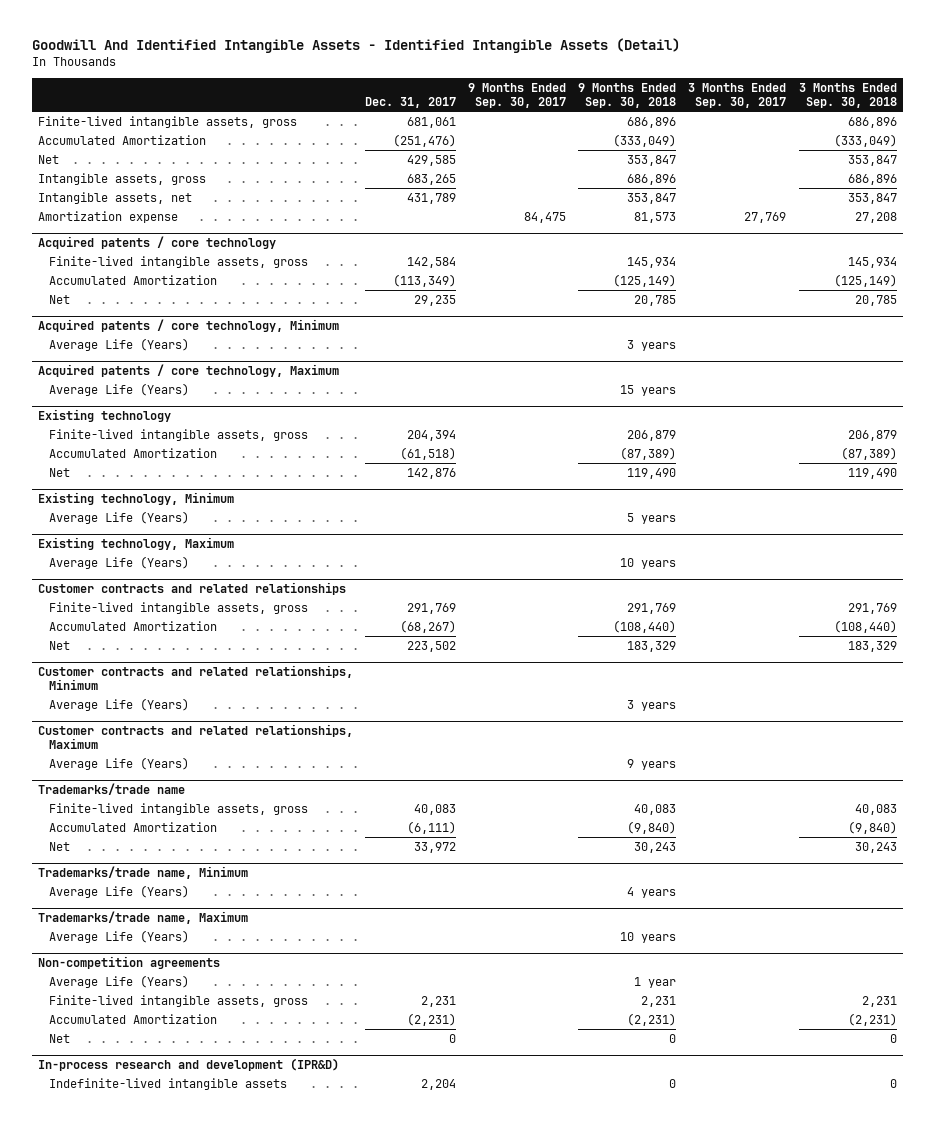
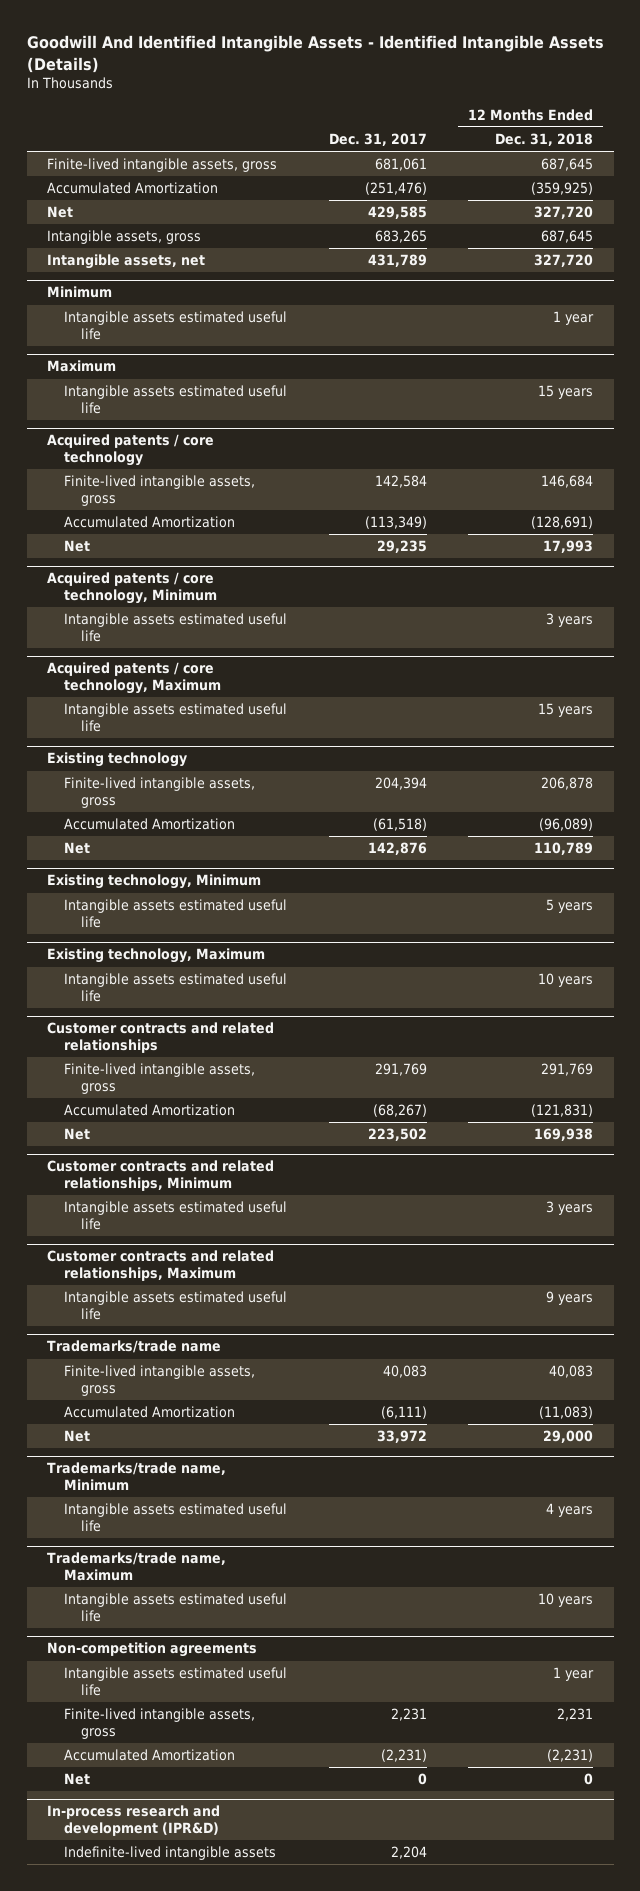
- Goodwill And Identified Intangible Assets - Identified Intangible Assets (Detail)
+ Goodwill And Identified Intangible Assets - Identified Intangible Assets (Details)
- | Dec. 31, 2017 | 9 Months Ended Sep. 30, 2017 | 9 Months Ended Sep. 30, 2018 | 3 Months Ended Sep. 30, 2017 | 3 Months Ended Sep. 30, 2018
+ | Dec. 31, 2017 | 12 Months Ended Dec. 31, 2018
- Amortization expense | | 84,475 | 81,573 | 27,769 | 27,208
+ Minimum
+ Intangible assets estimated useful life | | 1 year
+ Maximum
+ Intangible assets estimated useful life | | 15 years
@ Acquired patents / core technology, Minimum
- Average Life (Years) | | | 3 years | |
+ Intangible assets estimated useful life | | 3 years
@ Acquired patents / core technology, Maximum
- Average Life (Years) | | | 15 years | |
+ Intangible assets estimated useful life | | 15 years
@ Existing technology, Minimum
- Average Life (Years) | | | 5 years | |
+ Intangible assets estimated useful life | | 5 years
@ Existing technology, Maximum
- Average Life (Years) | | | 10 years | |
+ Intangible assets estimated useful life | | 10 years
@ Customer contracts and related relationships, Minimum
- Average Life (Years) | | | 3 years | |
+ Intangible assets estimated useful life | | 3 years
@ Customer contracts and related relationships, Maximum
- Average Life (Years) | | | 9 years | |
+ Intangible assets estimated useful life | | 9 years
@ Trademarks/trade name, Minimum
- Average Life (Years) | | | 4 years | |
+ Intangible assets estimated useful life | | 4 years
@ Trademarks/trade name, Maximum
- Average Life (Years) | | | 10 years | |
+ Intangible assets estimated useful life | | 10 years
@ Non-competition agreements
- Average Life (Years) | | | 1 year | |
+ Intangible assets estimated useful life | | 1 year

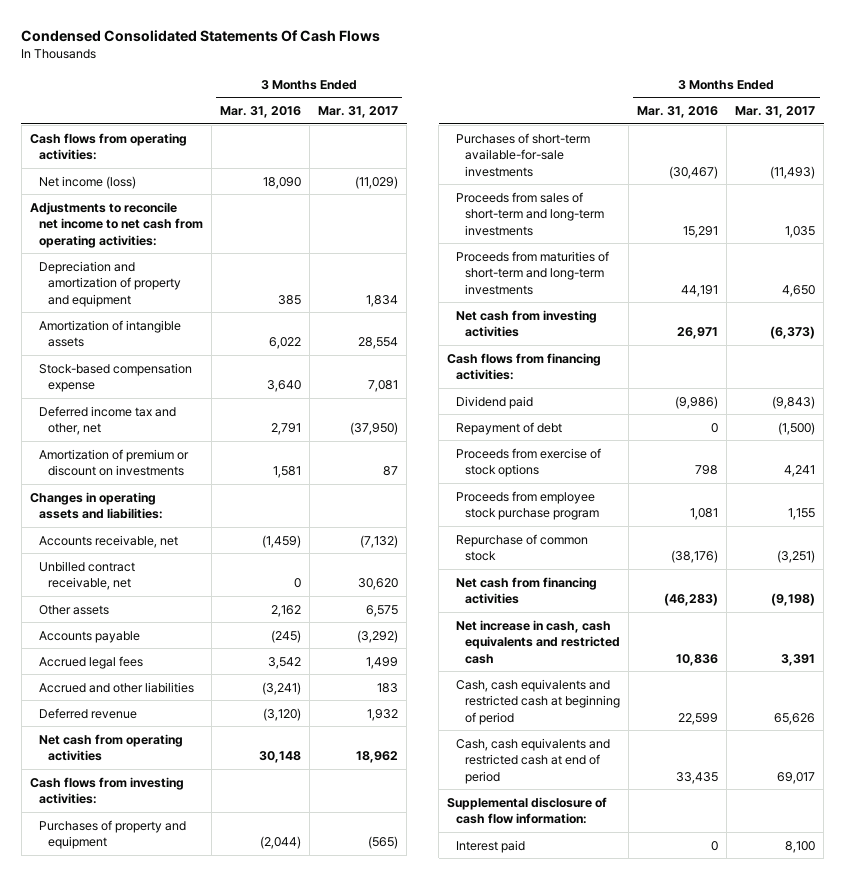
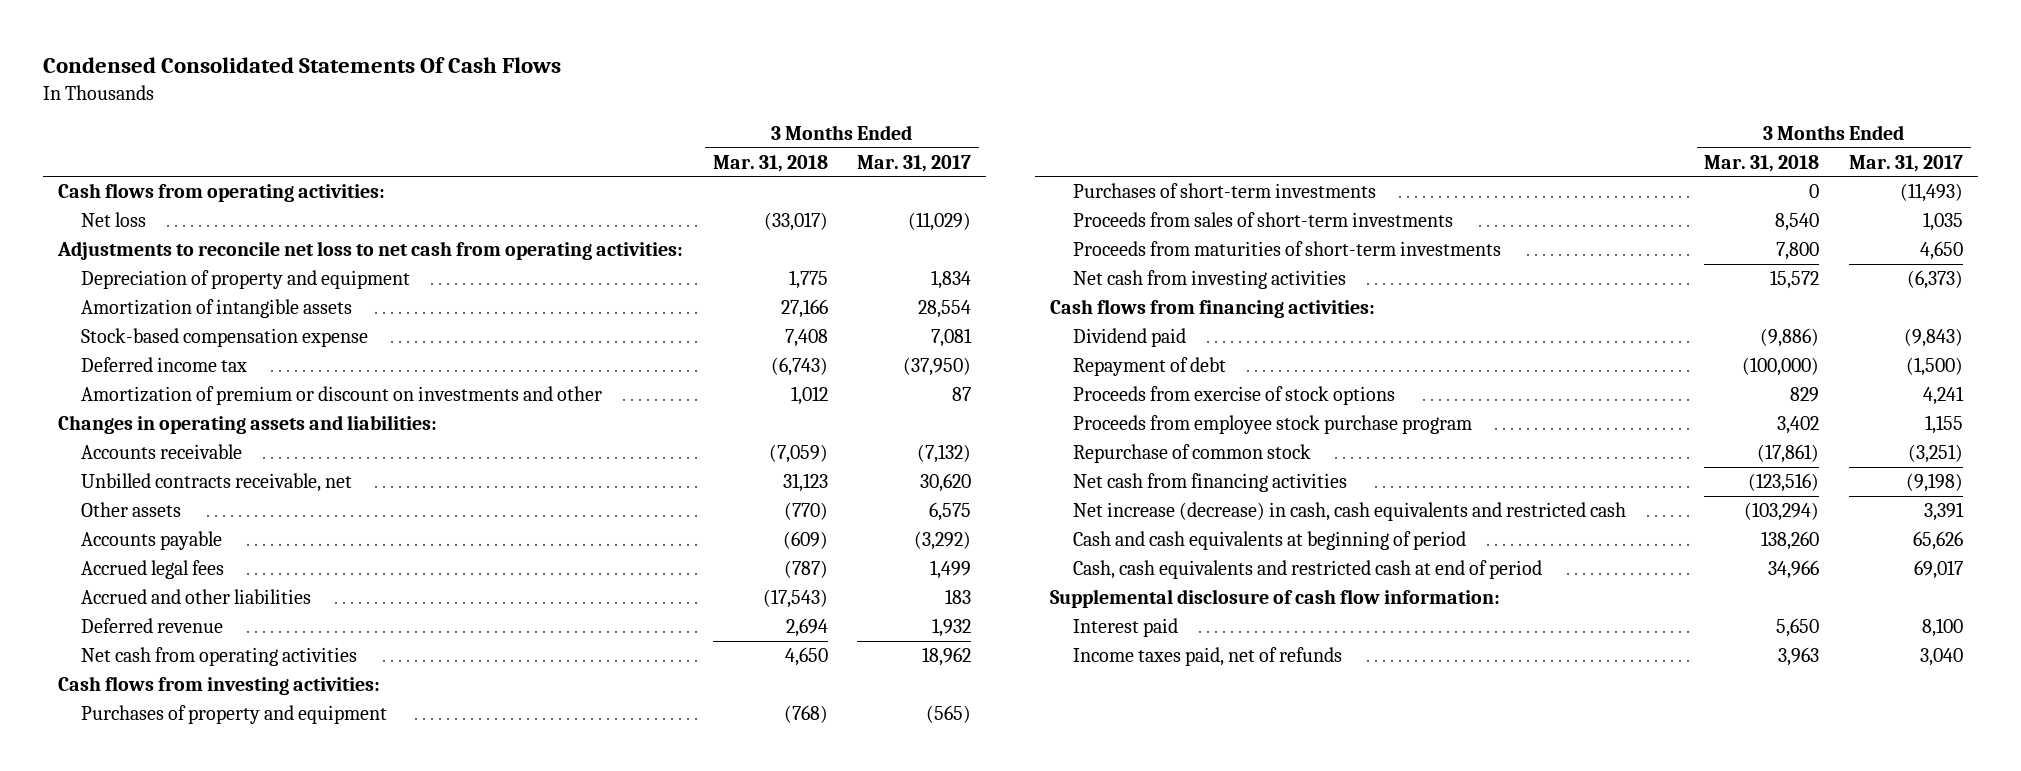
- | 3 Months Ended Mar. 31, 2016 | 3 Months Ended Mar. 31, 2017
+ | 3 Months Ended Mar. 31, 2018 | 3 Months Ended Mar. 31, 2017
- Net income (loss) | 18,090 | (11,029)
- Adjustments to reconcile net income to net cash from operating activities:
- Depreciation and amortization of property and equipment | 385 | 1,834
+ Net loss | (33,017) | (11,029)
+ Adjustments to reconcile net loss to net cash from operating activities:
+ Depreciation of property and equipment | 1,775 | 1,834
- Deferred income tax and other, net | 2,791 | (37,950)
- Amortization of premium or discount on investments | 1,581 | 87
+ Deferred income tax | (6,743) | (37,950)
+ Amortization of premium or discount on investments and other | 1,012 | 87
- Accounts receivable, net | (1,459) | (7,132)
- Unbilled contract receivable, net | 0 | 30,620
+ Accounts receivable | (7,059) | (7,132)
+ Unbilled contracts receivable, net | 31,123 | 30,620
- Purchases of short-term available-for-sale investments | (30,467) | (11,493)
- Proceeds from sales of short-term and long-term investments | 15,291 | 1,035
- Proceeds from maturities of short-term and long-term investments | 44,191 | 4,650
+ Purchases of short-term investments | 0 | (11,493)
+ Proceeds from sales of short-term investments | 8,540 | 1,035
+ Proceeds from maturities of short-term investments | 7,800 | 4,650
- Net increase in cash, cash equivalents and restricted cash | 10,836 | 3,391
- Cash, cash equivalents and restricted cash at beginning of period | 22,599 | 65,626
+ Net increase (decrease) in cash, cash equivalents and restricted cash | (103,294) | 3,391
+ Cash and cash equivalents at beginning of period | 138,260 | 65,626
+ Income taxes paid, net of refunds | 3,963 | 3,040

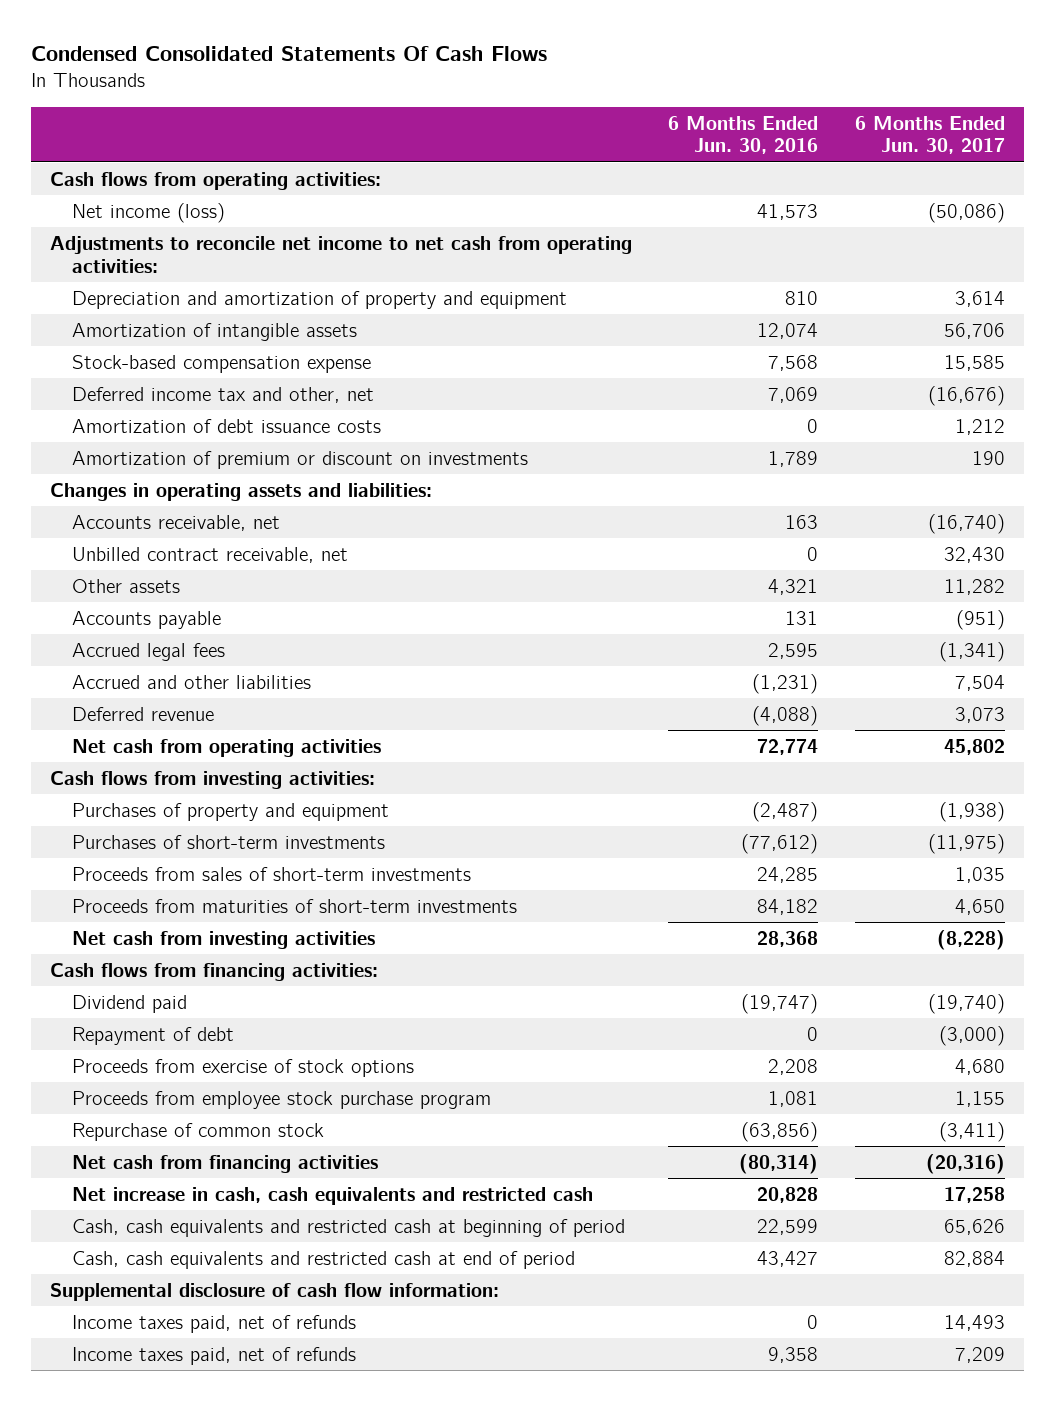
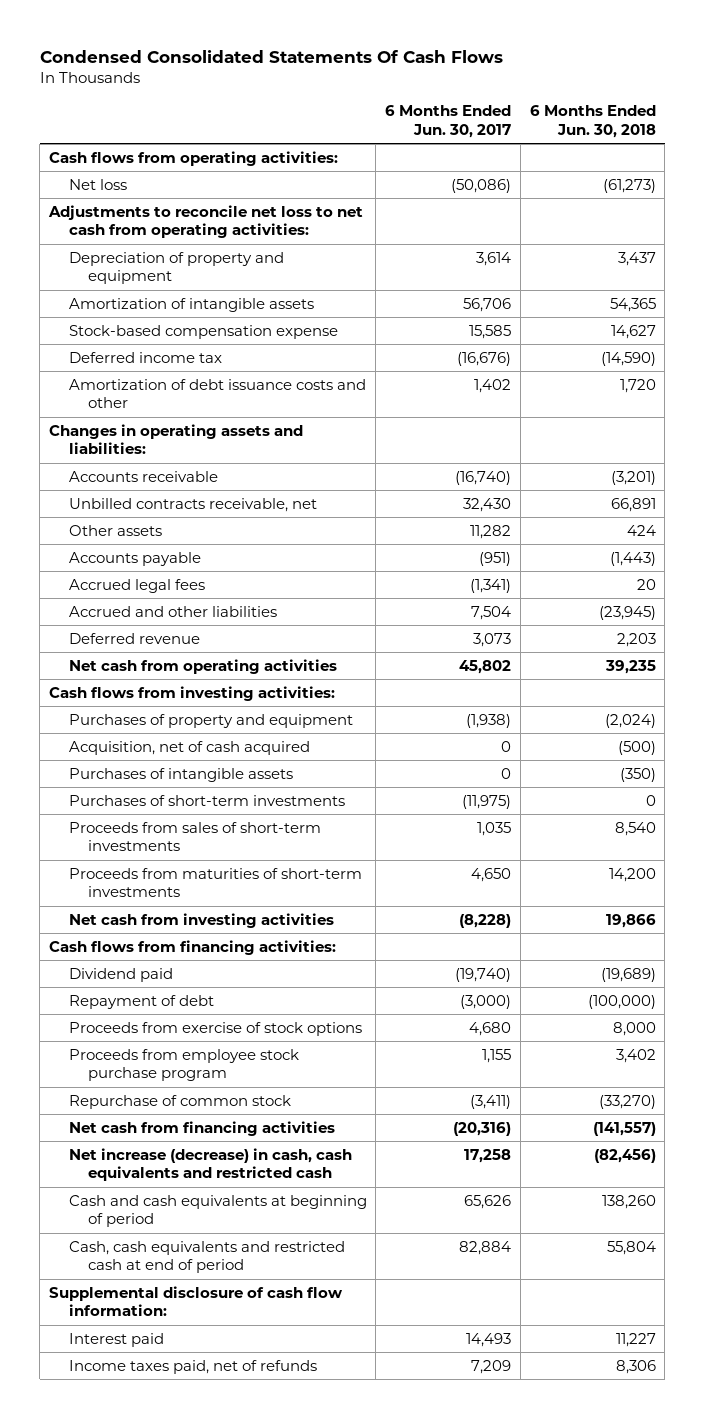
- | 6 Months Ended Jun. 30, 2016 | 6 Months Ended Jun. 30, 2017
+ | 6 Months Ended Jun. 30, 2017 | 6 Months Ended Jun. 30, 2018
- Net income (loss) | 41,573 | (50,086)
- Adjustments to reconcile net income to net cash from operating activities:
- Depreciation and amortization of property and equipment | 810 | 3,614
+ Net loss | (50,086) | (61,273)
+ Adjustments to reconcile net loss to net cash from operating activities:
+ Depreciation of property and equipment | 3,614 | 3,437
- Deferred income tax and other, net | 7,069 | (16,676)
- Amortization of debt issuance costs | 0 | 1,212
- Amortization of premium or discount on investments | 1,789 | 190
+ Deferred income tax | (16,676) | (14,590)
+ Amortization of debt issuance costs and other | 1,402 | 1,720
- Accounts receivable, net | 163 | (16,740)
- Unbilled contract receivable, net | 0 | 32,430
+ Accounts receivable | (16,740) | (3,201)
+ Unbilled contracts receivable, net | 32,430 | 66,891
+ Acquisition, net of cash acquired | 0 | (500)
+ Purchases of intangible assets | 0 | (350)
- Net increase in cash, cash equivalents and restricted cash | 20,828 | 17,258
- Cash, cash equivalents and restricted cash at beginning of period | 22,599 | 65,626
+ Net increase (decrease) in cash, cash equivalents and restricted cash | 17,258 | (82,456)
+ Cash and cash equivalents at beginning of period | 65,626 | 138,260
- Income taxes paid, net of refunds | 0 | 14,493
+ Interest paid | 14,493 | 11,227

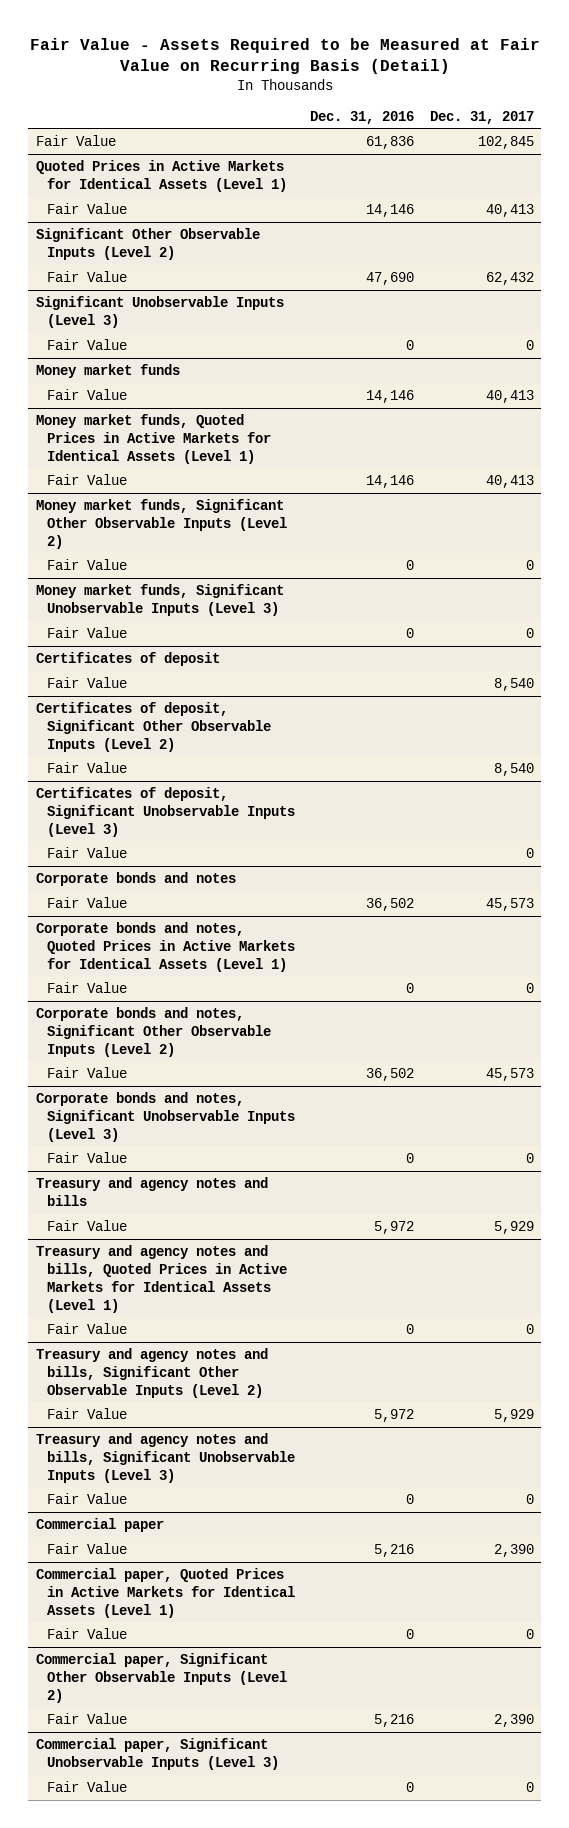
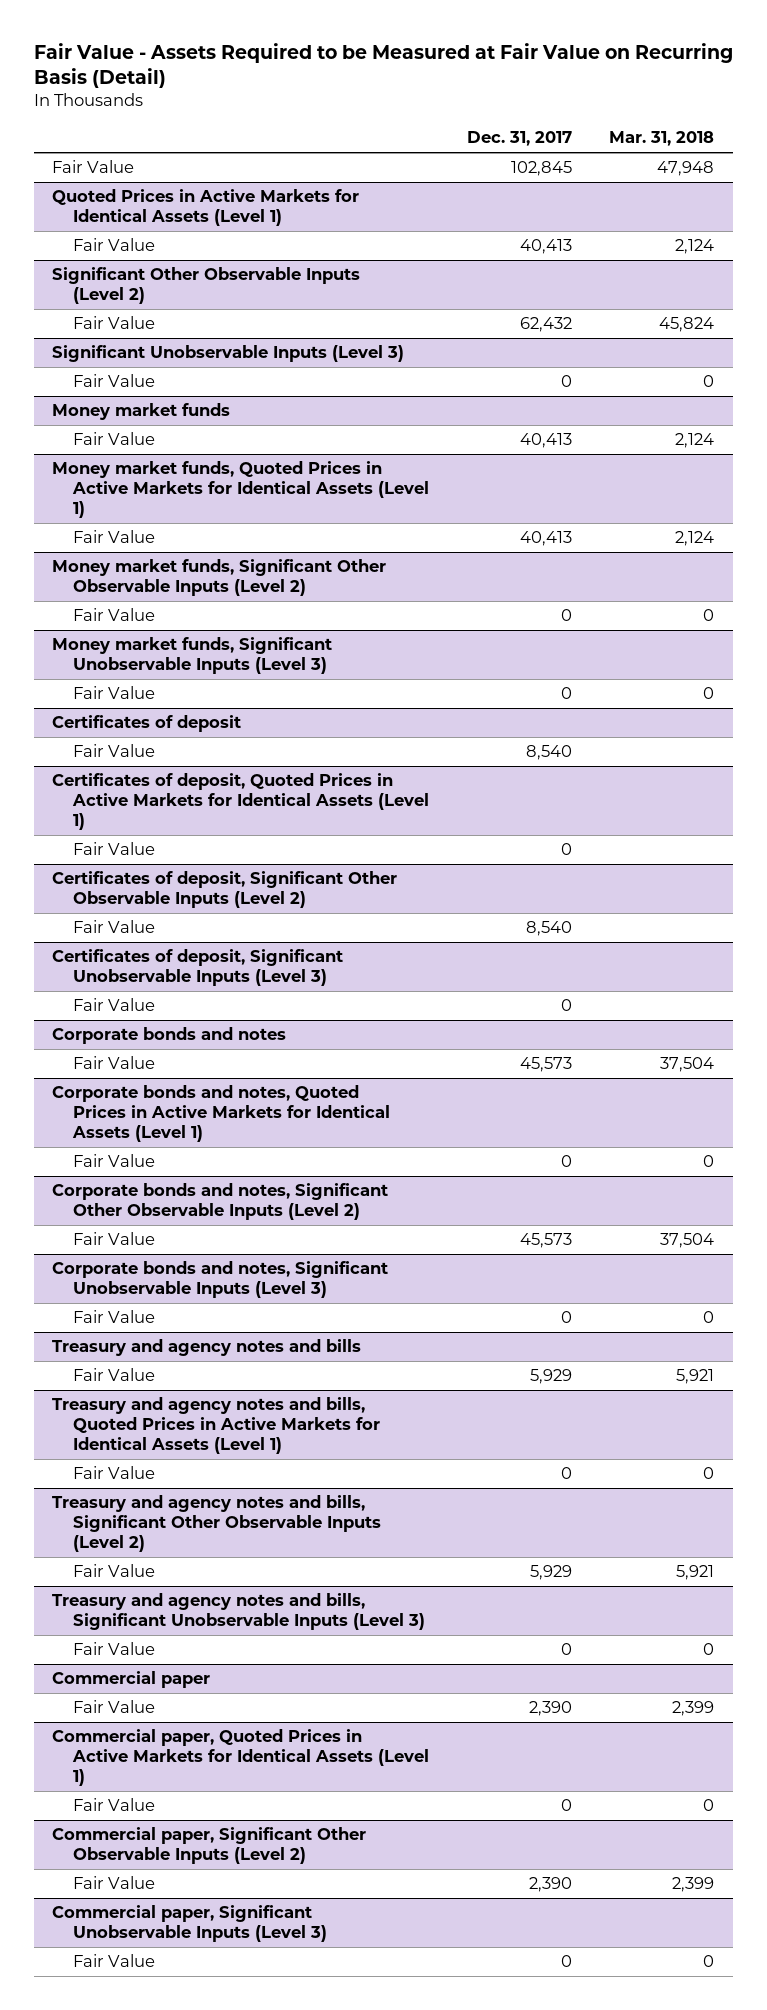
- | Dec. 31, 2016 | Dec. 31, 2017
+ | Dec. 31, 2017 | Mar. 31, 2018
+ Certificates of deposit, Quoted Prices in Active Markets for Identical Assets (Level 1)
+ Fair Value | 0 |

